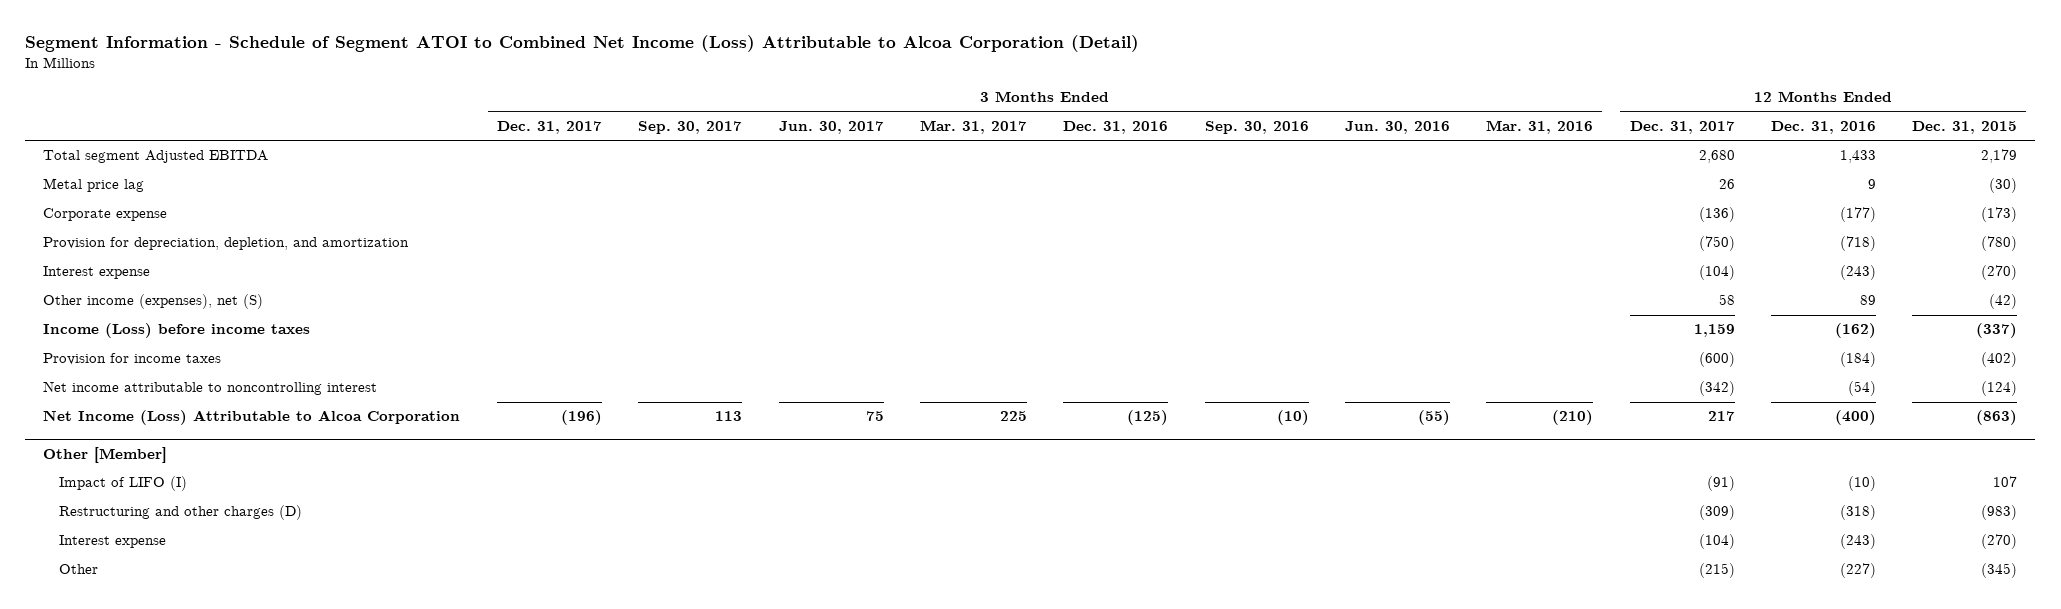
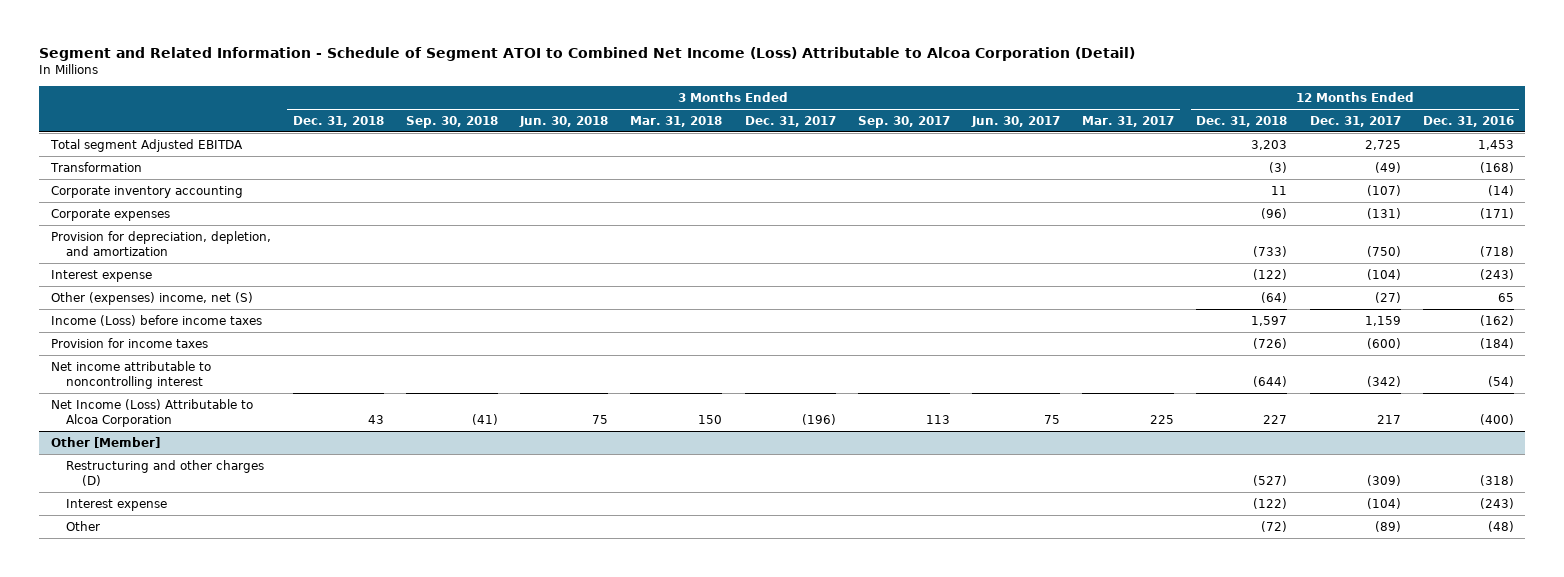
- Segment Information - Schedule of Segment ATOI to Combined Net Income (Loss) Attributable to Alcoa Corporation (Detail)
+ Segment and Related Information - Schedule of Segment ATOI to Combined Net Income (Loss) Attributable to Alcoa Corporation (Detail)
- | 3 Months Ended Dec. 31, 2017 | 3 Months Ended Sep. 30, 2017 | 3 Months Ended Jun. 30, 2017 | 3 Months Ended Mar. 31, 2017 | 3 Months Ended Dec. 31, 2016 | 3 Months Ended Sep. 30, 2016 | 3 Months Ended Jun. 30, 2016 | 3 Months Ended Mar. 31, 2016 | 12 Months Ended Dec. 31, 2017 | 12 Months Ended Dec. 31, 2016 | 12 Months Ended Dec. 31, 2015
+ | 3 Months Ended Dec. 31, 2018 | 3 Months Ended Sep. 30, 2018 | 3 Months Ended Jun. 30, 2018 | 3 Months Ended Mar. 31, 2018 | 3 Months Ended Dec. 31, 2017 | 3 Months Ended Sep. 30, 2017 | 3 Months Ended Jun. 30, 2017 | 3 Months Ended Mar. 31, 2017 | 12 Months Ended Dec. 31, 2018 | 12 Months Ended Dec. 31, 2017 | 12 Months Ended Dec. 31, 2016
- Total segment Adjusted EBITDA | | | | | | | | | 2,680 | 1,433 | 2,179
- Metal price lag | | | | | | | | | 26 | 9 | (30)
- Corporate expense | | | | | | | | | (136) | (177) | (173)
+ Total segment Adjusted EBITDA | | | | | | | | | 3,203 | 2,725 | 1,453
+ Transformation | | | | | | | | | (3) | (49) | (168)
+ Corporate inventory accounting | | | | | | | | | 11 | (107) | (14)
+ Corporate expenses | | | | | | | | | (96) | (131) | (171)
- Other income (expenses), net (S) | | | | | | | | | 58 | 89 | (42)
+ Other (expenses) income, net (S) | | | | | | | | | (64) | (27) | 65
@ Other [Member]
- Impact of LIFO (I) | | | | | | | | | (91) | (10) | 107
- Other | | | | | | | | | (215) | (227) | (345)
+ Other | | | | | | | | | (72) | (89) | (48)

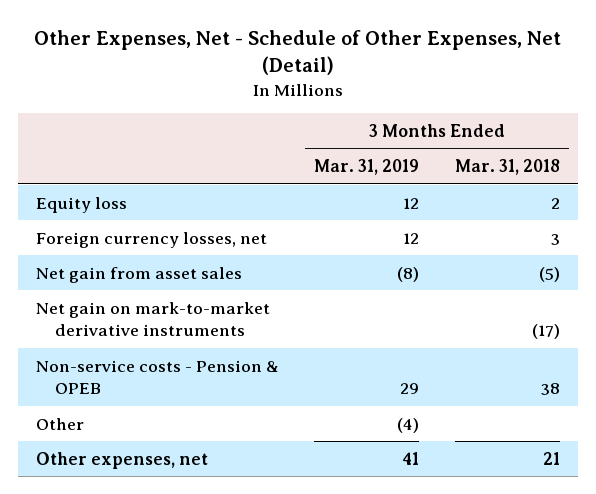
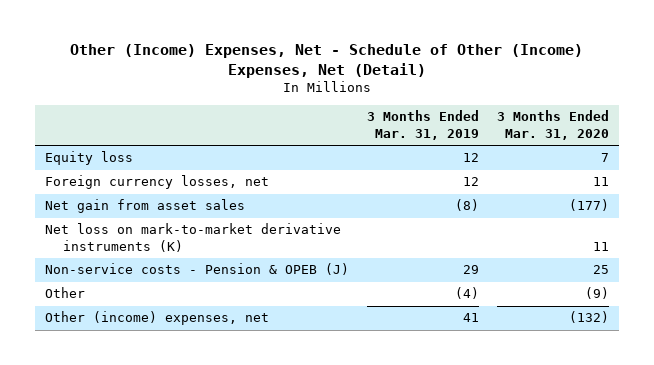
- Other Expenses, Net - Schedule of Other Expenses, Net (Detail)
+ Other (Income) Expenses, Net - Schedule of Other (Income) Expenses, Net (Detail)
- | 3 Months Ended Mar. 31, 2019 | 3 Months Ended Mar. 31, 2018
+ | 3 Months Ended Mar. 31, 2019 | 3 Months Ended Mar. 31, 2020
- Net gain on mark-to-market derivative instruments | | (17)
- Non-service costs - Pension & OPEB | 29 | 38
+ Net loss on mark-to-market derivative instruments (K) | | 11
+ Non-service costs - Pension & OPEB (J) | 29 | 25
- Other expenses, net | 41 | 21
+ Other (income) expenses, net | 41 | (132)

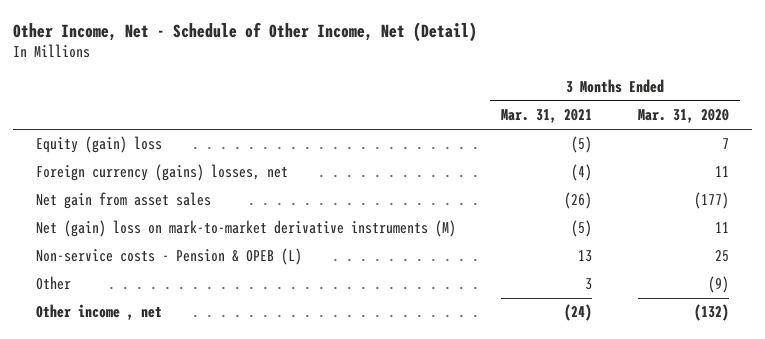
- Other (Income) Expenses, Net - Schedule of Other (Income) Expenses, Net (Detail)
+ Other Income, Net - Schedule of Other Income, Net (Detail)
- | 3 Months Ended Mar. 31, 2019 | 3 Months Ended Mar. 31, 2020
+ | 3 Months Ended Mar. 31, 2021 | 3 Months Ended Mar. 31, 2020
- Equity loss | 12 | 7
- Foreign currency losses, net | 12 | 11
+ Equity (gain) loss | (5) | 7
+ Foreign currency (gains) losses, net | (4) | 11
- Net loss on mark-to-market derivative instruments (K) | | 11
- Non-service costs - Pension & OPEB (J) | 29 | 25
+ Net (gain) loss on mark-to-market derivative instruments (M) | (5) | 11
+ Non-service costs - Pension & OPEB (L) | 13 | 25
- Other (income) expenses, net | 41 | (132)
+ Other income , net | (24) | (132)

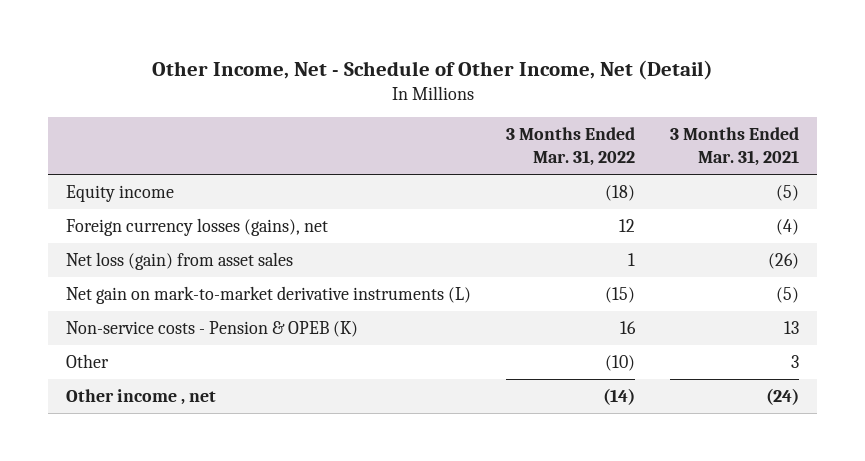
- | 3 Months Ended Mar. 31, 2021 | 3 Months Ended Mar. 31, 2020
+ | 3 Months Ended Mar. 31, 2022 | 3 Months Ended Mar. 31, 2021
- Equity (gain) loss | (5) | 7
- Foreign currency (gains) losses, net | (4) | 11
- Net gain from asset sales | (26) | (177)
- Net (gain) loss on mark-to-market derivative instruments (M) | (5) | 11
- Non-service costs - Pension & OPEB (L) | 13 | 25
+ Equity income | (18) | (5)
+ Foreign currency losses (gains), net | 12 | (4)
+ Net loss (gain) from asset sales | 1 | (26)
+ Net gain on mark-to-market derivative instruments (L) | (15) | (5)
+ Non-service costs - Pension & OPEB (K) | 16 | 13

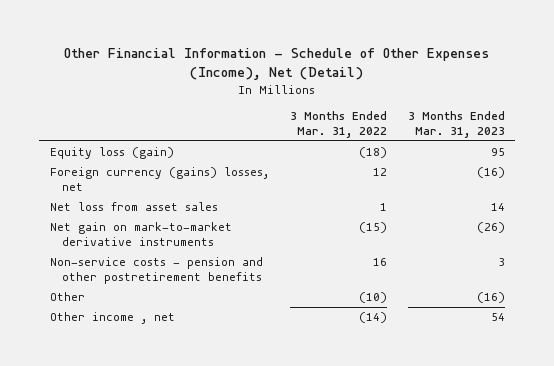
- Other Income, Net - Schedule of Other Income, Net (Detail)
+ Other Financial Information - Schedule of Other Expenses (Income), Net (Detail)
- | 3 Months Ended Mar. 31, 2022 | 3 Months Ended Mar. 31, 2021
+ | 3 Months Ended Mar. 31, 2022 | 3 Months Ended Mar. 31, 2023
- Equity income | (18) | (5)
- Foreign currency losses (gains), net | 12 | (4)
- Net loss (gain) from asset sales | 1 | (26)
- Net gain on mark-to-market derivative instruments (L) | (15) | (5)
- Non-service costs - Pension & OPEB (K) | 16 | 13
+ Equity loss (gain) | (18) | 95
+ Foreign currency (gains) losses, net | 12 | (16)
+ Net loss from asset sales | 1 | 14
+ Net gain on mark-to-market derivative instruments | (15) | (26)
+ Non-service costs - pension and other postretirement benefits | 16 | 3

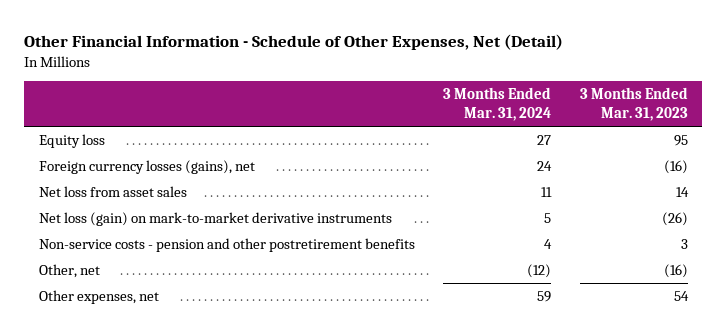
- Other Financial Information - Schedule of Other Expenses (Income), Net (Detail)
+ Other Financial Information - Schedule of Other Expenses, Net (Detail)
- | 3 Months Ended Mar. 31, 2022 | 3 Months Ended Mar. 31, 2023
+ | 3 Months Ended Mar. 31, 2024 | 3 Months Ended Mar. 31, 2023
- Equity loss (gain) | (18) | 95
- Foreign currency (gains) losses, net | 12 | (16)
+ Equity loss | 27 | 95
+ Foreign currency losses (gains), net | 24 | (16)
- Net gain on mark-to-market derivative instruments | (15) | (26)
+ Net loss (gain) on mark-to-market derivative instruments | 5 | (26)
- Other | (10) | (16)
- Other income , net | (14) | 54
+ Other, net | (12) | (16)
+ Other expenses, net | 59 | 54

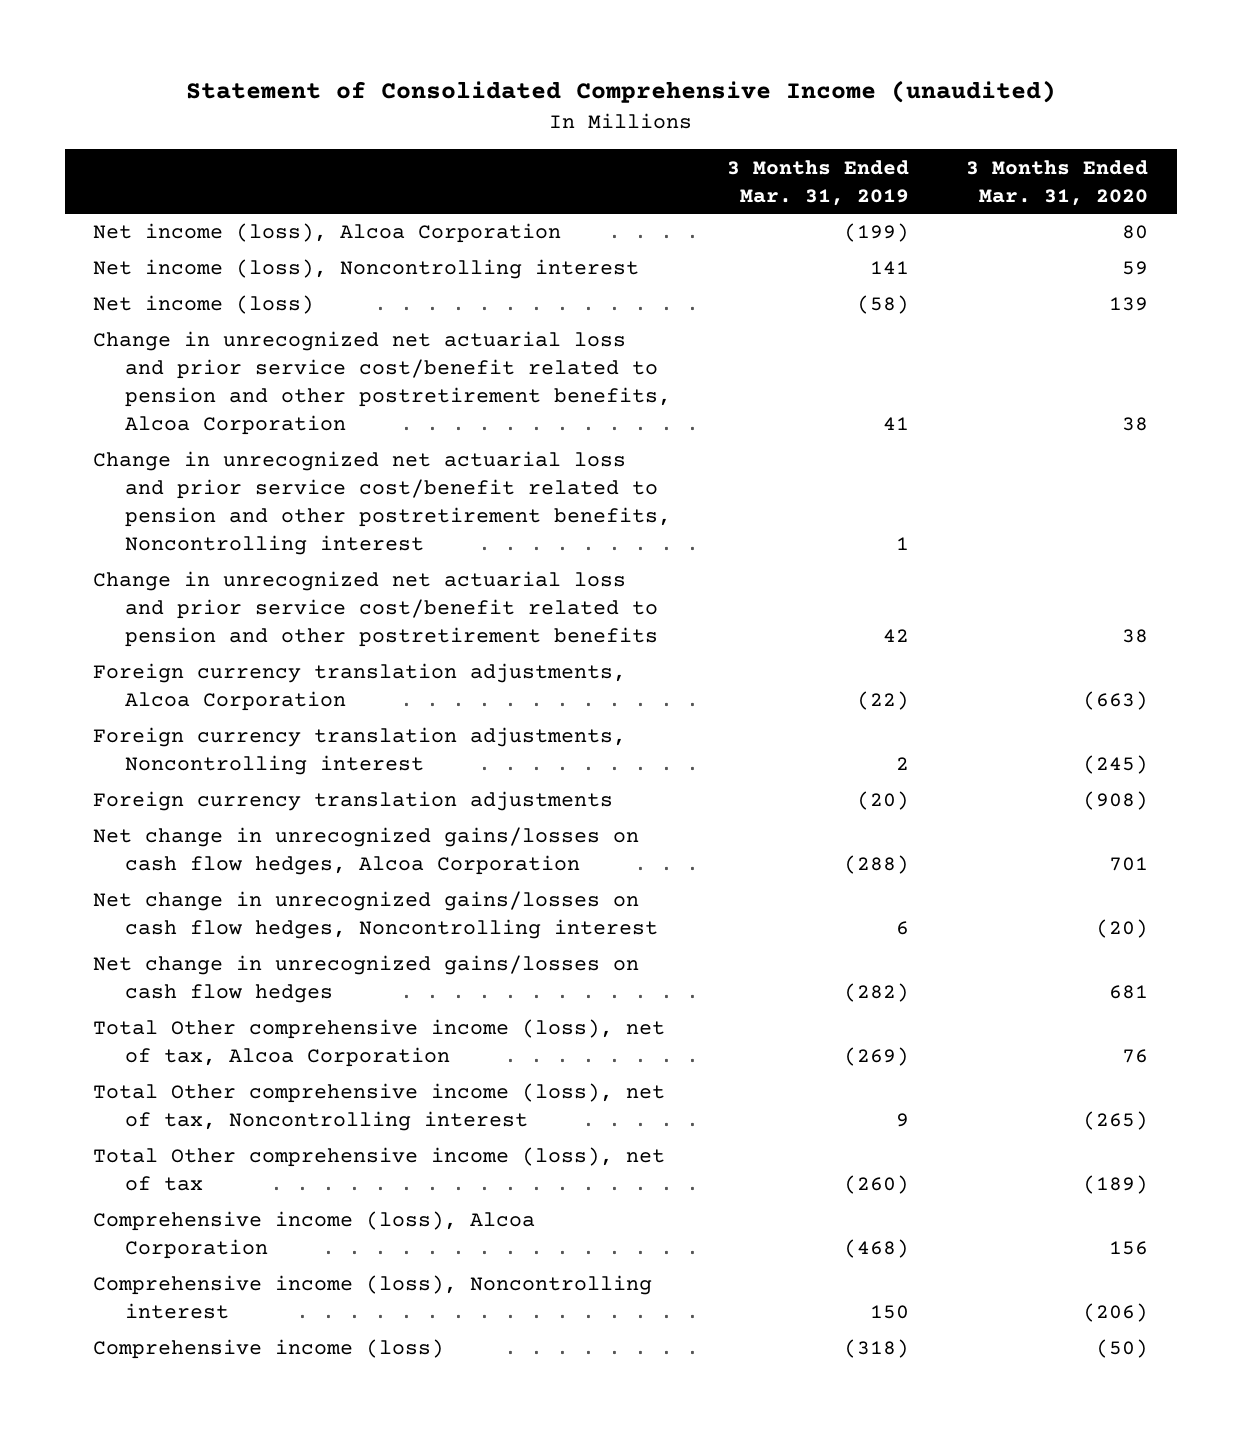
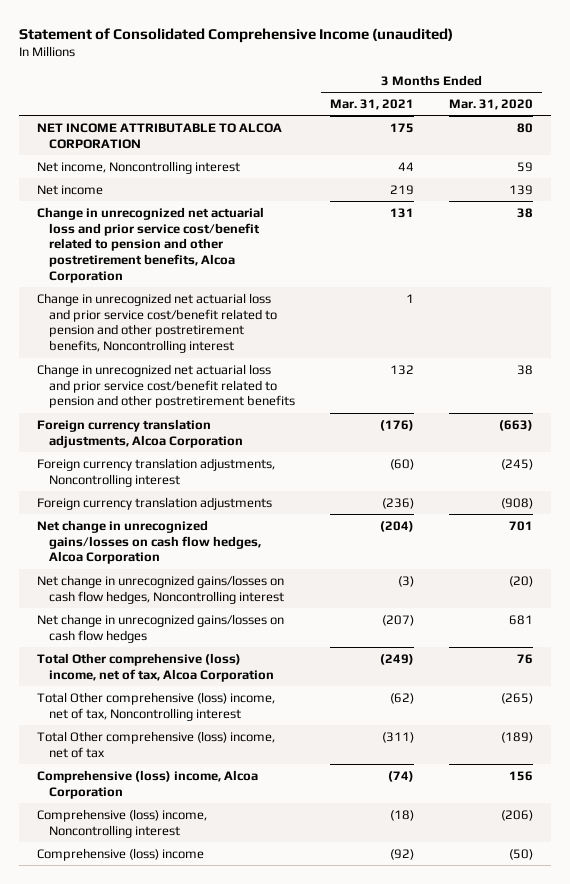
- | 3 Months Ended Mar. 31, 2019 | 3 Months Ended Mar. 31, 2020
+ | 3 Months Ended Mar. 31, 2021 | 3 Months Ended Mar. 31, 2020
- Net income (loss), Alcoa Corporation | (199) | 80
- Net income (loss), Noncontrolling interest | 141 | 59
- Net income (loss) | (58) | 139
+ NET INCOME ATTRIBUTABLE TO ALCOA CORPORATION | 175 | 80
+ Net income, Noncontrolling interest | 44 | 59
+ Net income | 219 | 139
- Total Other comprehensive income (loss), net of tax, Alcoa Corporation | (269) | 76
- Total Other comprehensive income (loss), net of tax, Noncontrolling interest | 9 | (265)
- Total Other comprehensive income (loss), net of tax | (260) | (189)
- Comprehensive income (loss), Alcoa Corporation | (468) | 156
- Comprehensive income (loss), Noncontrolling interest | 150 | (206)
- Comprehensive income (loss) | (318) | (50)
+ Total Other comprehensive (loss) income, net of tax, Alcoa Corporation | (249) | 76
+ Total Other comprehensive (loss) income, net of tax, Noncontrolling interest | (62) | (265)
+ Total Other comprehensive (loss) income, net of tax | (311) | (189)
+ Comprehensive (loss) income, Alcoa Corporation | (74) | 156
+ Comprehensive (loss) income, Noncontrolling interest | (18) | (206)
+ Comprehensive (loss) income | (92) | (50)

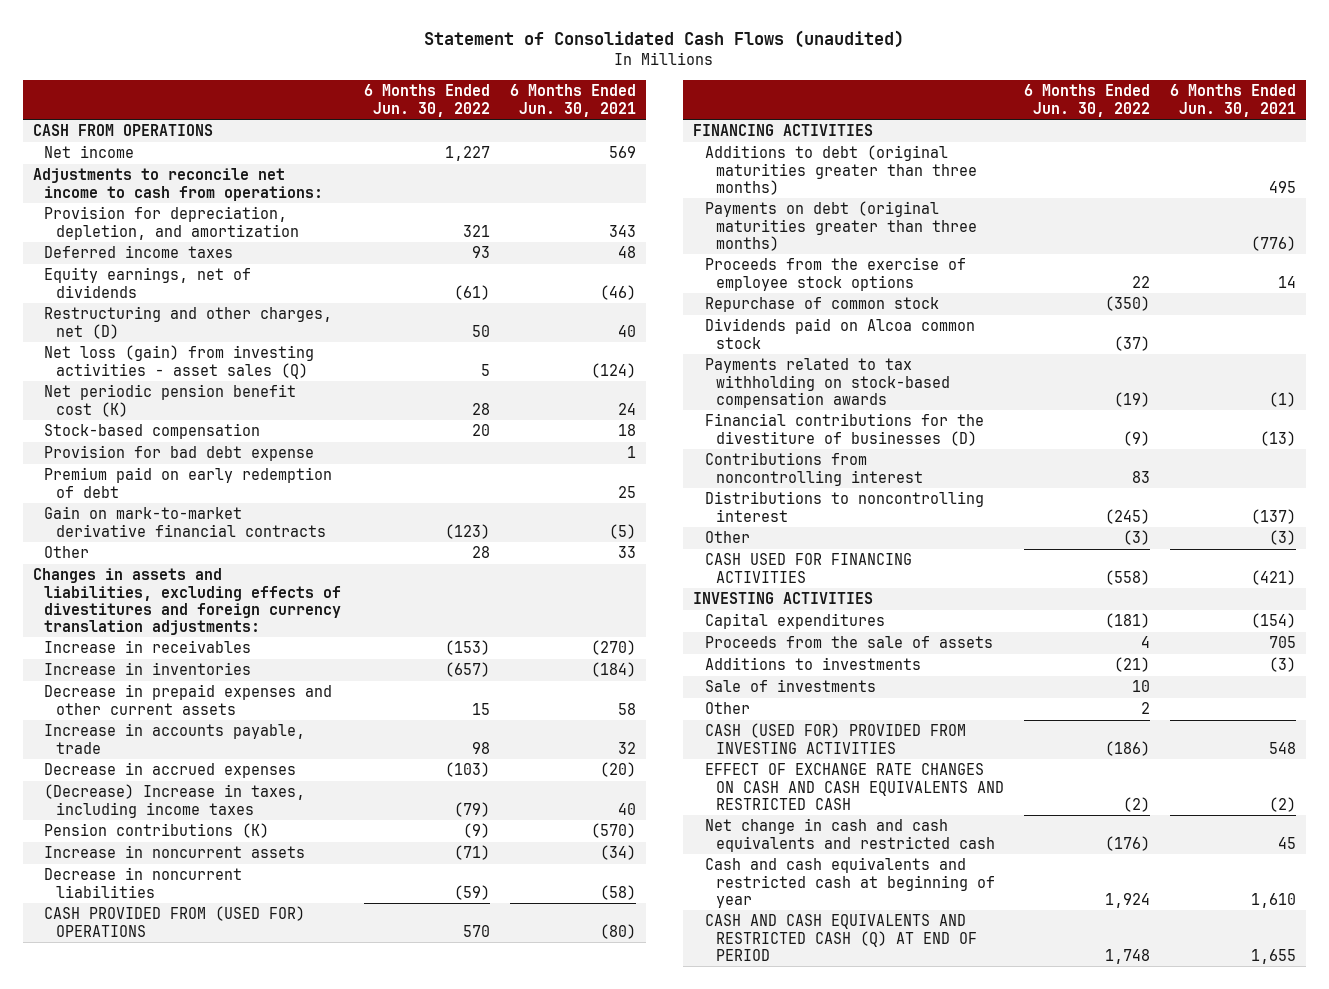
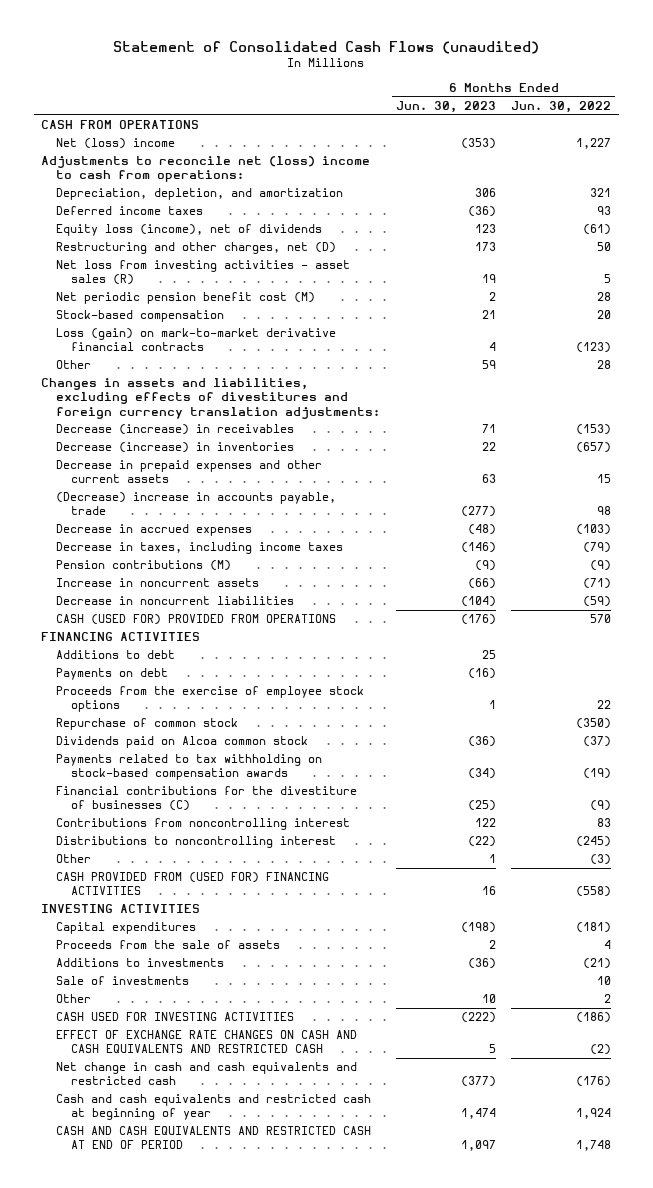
- | 6 Months Ended Jun. 30, 2022 | 6 Months Ended Jun. 30, 2021
+ | 6 Months Ended Jun. 30, 2023 | 6 Months Ended Jun. 30, 2022
- Net income | 1,227 | 569
- Adjustments to reconcile net income to cash from operations:
- Provision for depreciation, depletion, and amortization | 321 | 343
+ Net (loss) income | (353) | 1,227
+ Adjustments to reconcile net (loss) income to cash from operations:
+ Depreciation, depletion, and amortization | 306 | 321
- Equity earnings, net of dividends | (61) | (46)
+ Equity loss (income), net of dividends | 123 | (61)
- Net loss (gain) from investing activities - asset sales (Q) | 5 | (124)
- Net periodic pension benefit cost (K) | 28 | 24
+ Net loss from investing activities - asset sales (R) | 19 | 5
+ Net periodic pension benefit cost (M) | 2 | 28
- Provision for bad debt expense | | 1
- Premium paid on early redemption of debt | | 25
- Gain on mark-to-market derivative financial contracts | (123) | (5)
+ Loss (gain) on mark-to-market derivative financial contracts | 4 | (123)
- Increase in receivables | (153) | (270)
- Increase in inventories | (657) | (184)
+ Decrease (increase) in receivables | 71 | (153)
+ Decrease (increase) in inventories | 22 | (657)
- Increase in accounts payable, trade | 98 | 32
+ (Decrease) increase in accounts payable, trade | (277) | 98
- (Decrease) Increase in taxes, including income taxes | (79) | 40
- Pension contributions (K) | (9) | (570)
+ Decrease in taxes, including income taxes | (146) | (79)
+ Pension contributions (M) | (9) | (9)
- CASH PROVIDED FROM (USED FOR) OPERATIONS | 570 | (80)
+ CASH (USED FOR) PROVIDED FROM OPERATIONS | (176) | 570
- Additions to debt (original maturities greater than three months) | | 495
- Payments on debt (original maturities greater than three months) | | (776)
+ Additions to debt | 25 |
+ Payments on debt | (16) |
- Financial contributions for the divestiture of businesses (D) | (9) | (13)
+ Financial contributions for the divestiture of businesses (C) | (25) | (9)
- CASH USED FOR FINANCING ACTIVITIES | (558) | (421)
+ CASH PROVIDED FROM (USED FOR) FINANCING ACTIVITIES | 16 | (558)
- CASH (USED FOR) PROVIDED FROM INVESTING ACTIVITIES | (186) | 548
+ CASH USED FOR INVESTING ACTIVITIES | (222) | (186)
- CASH AND CASH EQUIVALENTS AND RESTRICTED CASH (Q) AT END OF PERIOD | 1,748 | 1,655
+ CASH AND CASH EQUIVALENTS AND RESTRICTED CASH AT END OF PERIOD | 1,097 | 1,748

